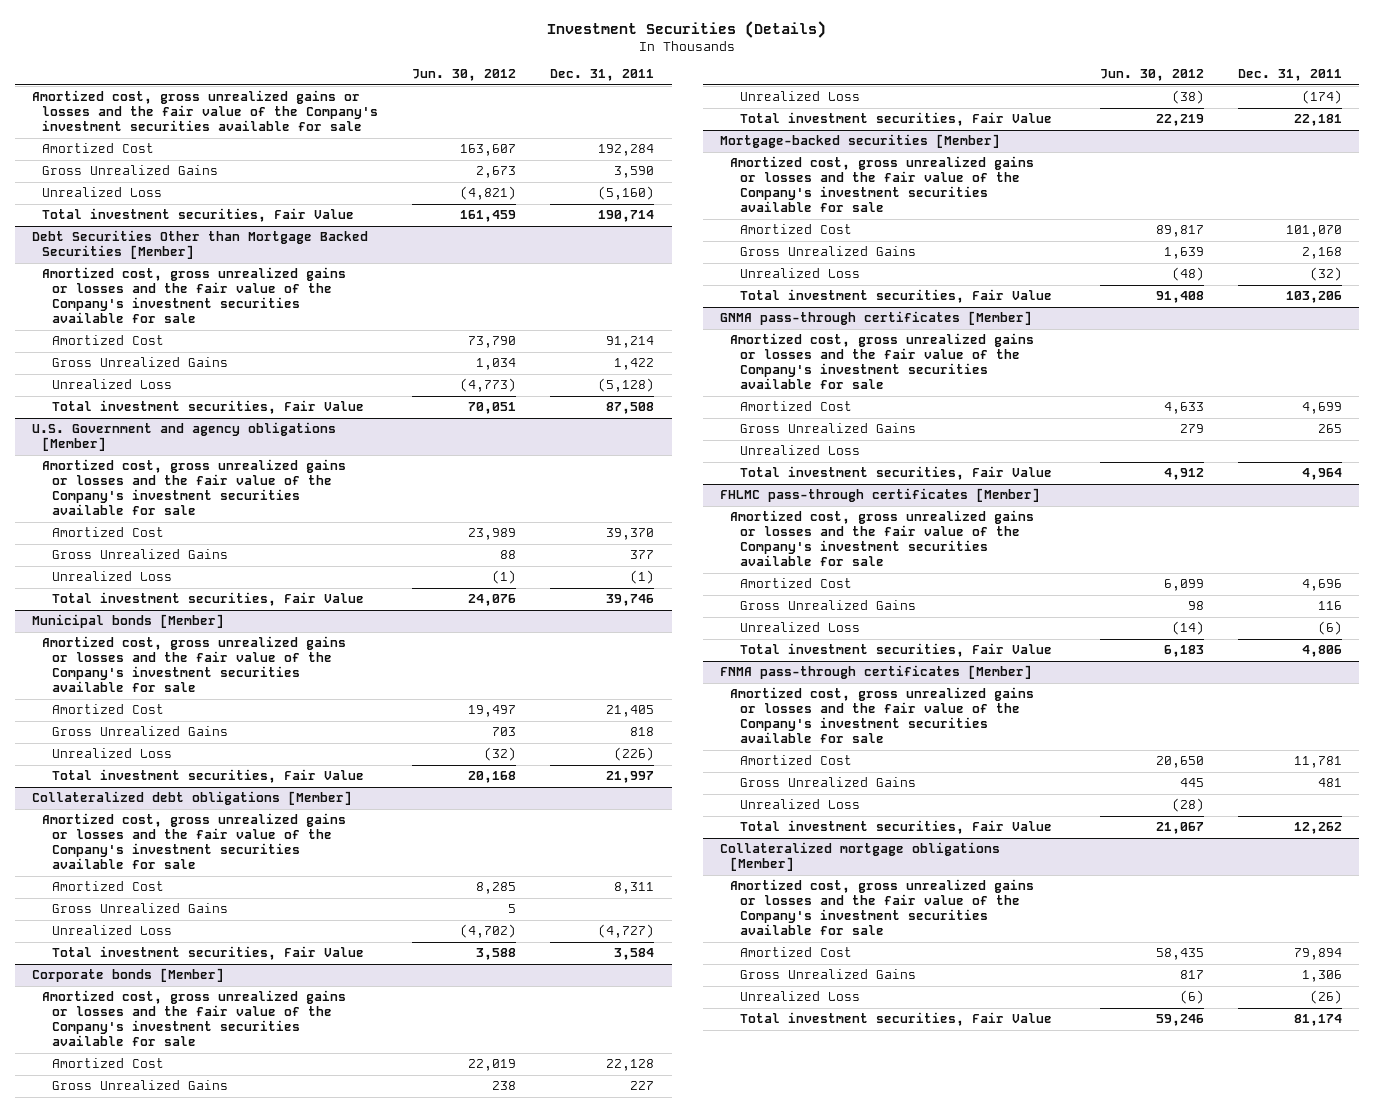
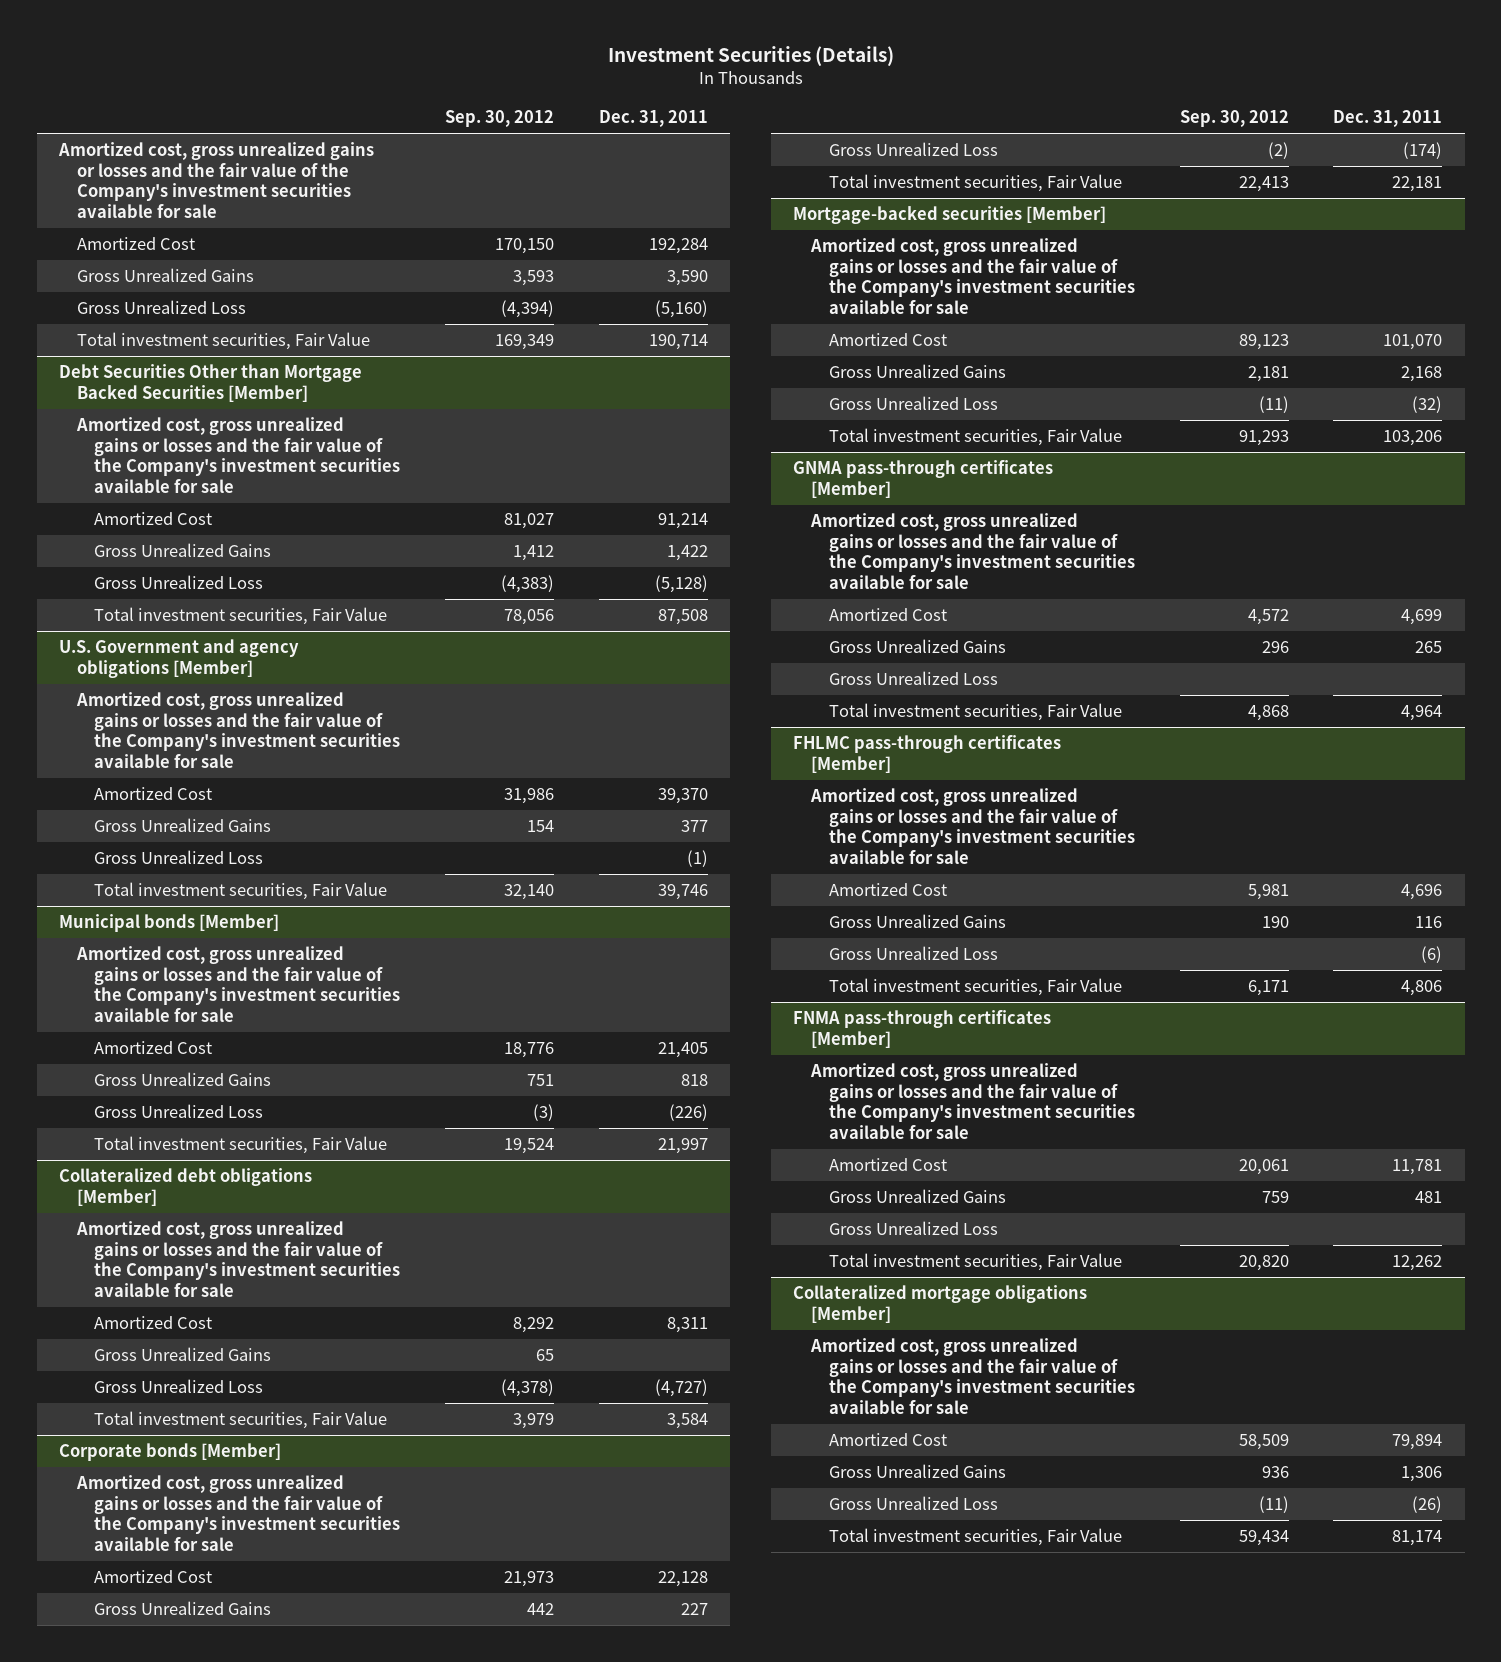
- | Jun. 30, 2012 | Dec. 31, 2011
+ | Sep. 30, 2012 | Dec. 31, 2011
- Unrealized Loss | (4,821) | (5,160)
+ Gross Unrealized Loss | (4,394) | (5,160)
@ Debt Securities Other than Mortgage Backed Securities [Member]
- Unrealized Loss | (4,773) | (5,128)
+ Gross Unrealized Loss | (4,383) | (5,128)
@ U.S. Government and agency obligations [Member]
- Unrealized Loss | (1) | (1)
+ Gross Unrealized Loss | | (1)
@ Municipal bonds [Member]
- Unrealized Loss | (32) | (226)
+ Gross Unrealized Loss | (3) | (226)
@ Collateralized debt obligations [Member]
- Unrealized Loss | (4,702) | (4,727)
+ Gross Unrealized Loss | (4,378) | (4,727)
@ Corporate bonds [Member]
- Unrealized Loss | (38) | (174)
+ Gross Unrealized Loss | (2) | (174)
@ Mortgage-backed securities [Member]
- Unrealized Loss | (48) | (32)
+ Gross Unrealized Loss | (11) | (32)
@ GNMA pass-through certificates [Member]
- Unrealized Loss
+ Gross Unrealized Loss
@ FHLMC pass-through certificates [Member]
- Unrealized Loss | (14) | (6)
+ Gross Unrealized Loss | | (6)
@ FNMA pass-through certificates [Member]
- Unrealized Loss | (28) |
+ Gross Unrealized Loss
@ Collateralized mortgage obligations [Member]
- Unrealized Loss | (6) | (26)
+ Gross Unrealized Loss | (11) | (26)

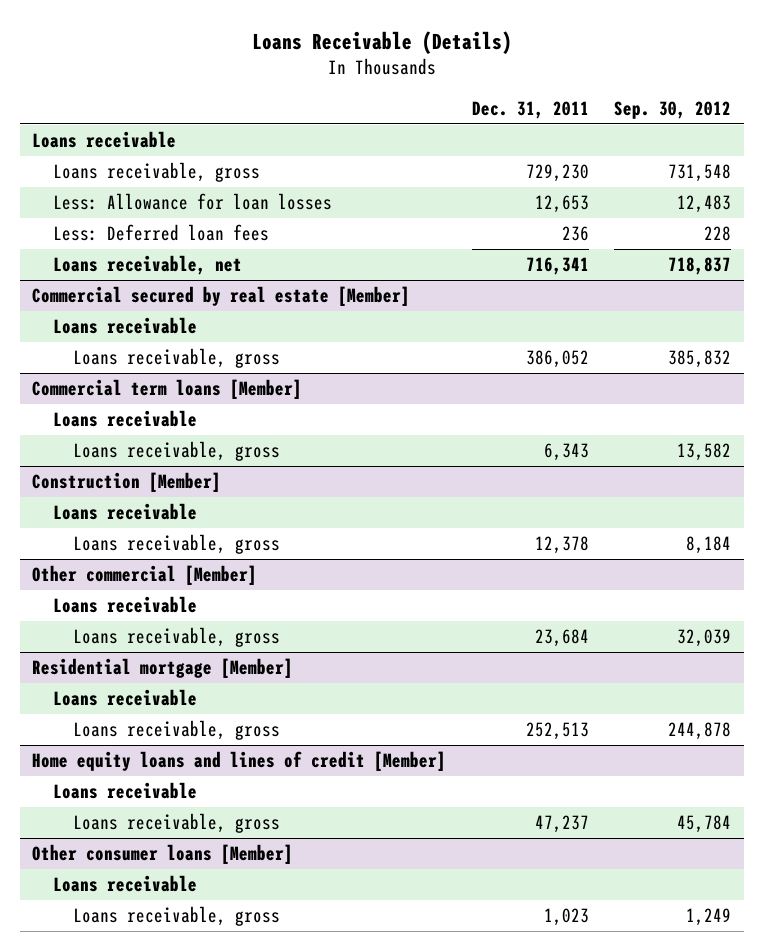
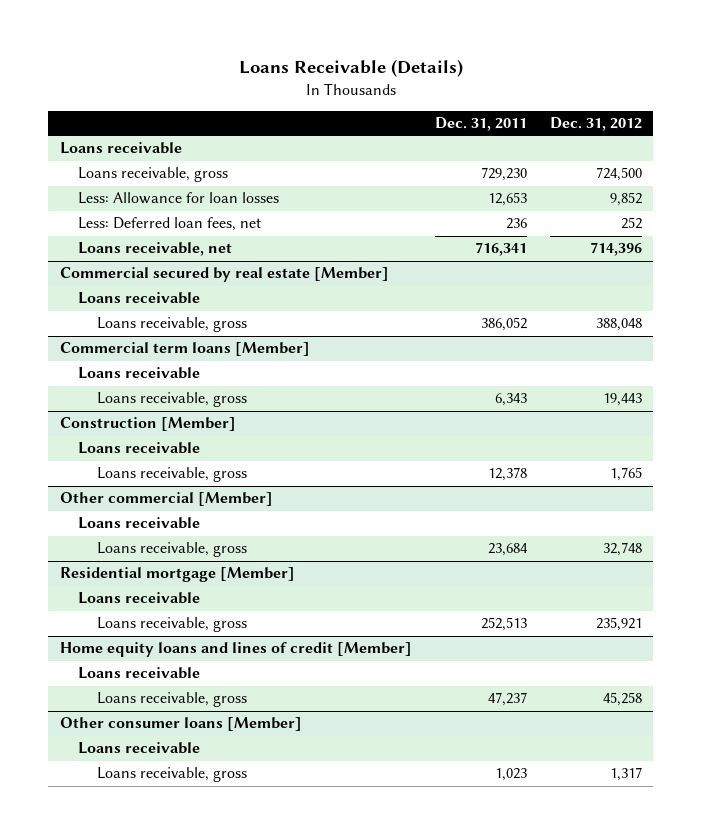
- | Dec. 31, 2011 | Sep. 30, 2012
+ | Dec. 31, 2011 | Dec. 31, 2012
- Less: Deferred loan fees | 236 | 228
+ Less: Deferred loan fees, net | 236 | 252

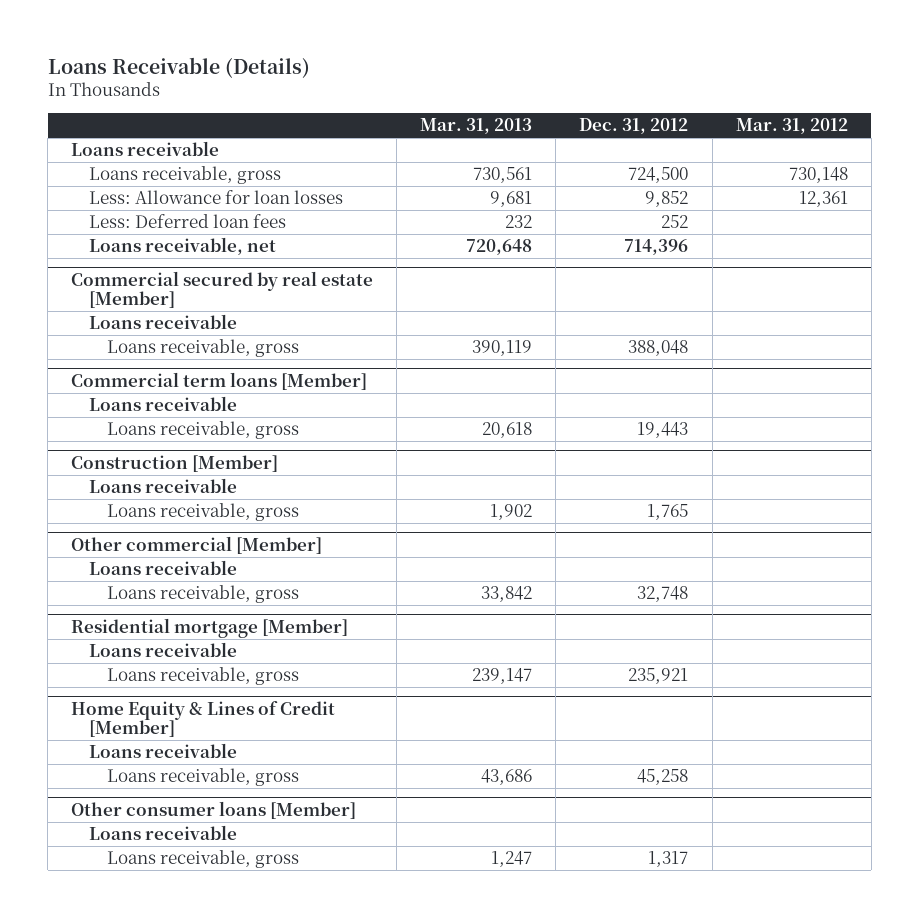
- | Dec. 31, 2011 | Dec. 31, 2012
+ | Mar. 31, 2013 | Dec. 31, 2012 | Mar. 31, 2012
- Less: Deferred loan fees, net | 236 | 252
+ Less: Deferred loan fees | 232 | 252 |
- Home equity loans and lines of credit [Member]
+ Home Equity & Lines of Credit [Member]

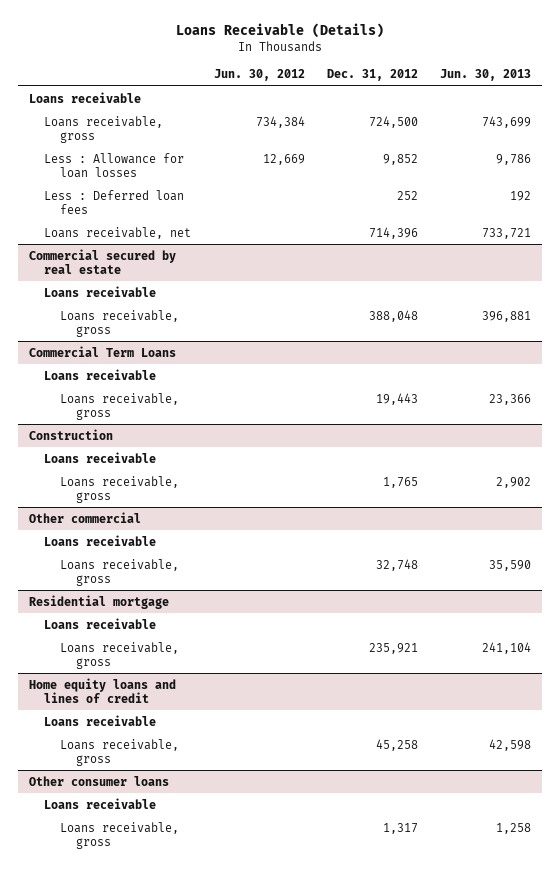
- | Mar. 31, 2013 | Dec. 31, 2012 | Mar. 31, 2012
+ | Jun. 30, 2012 | Dec. 31, 2012 | Jun. 30, 2013
- Less: Allowance for loan losses | 9,681 | 9,852 | 12,361
- Less: Deferred loan fees | 232 | 252 |
+ Less : Allowance for loan losses | 12,669 | 9,852 | 9,786
+ Less : Deferred loan fees | | 252 | 192
- Commercial secured by real estate [Member]
+ Commercial secured by real estate
- Commercial term loans [Member]
+ Commercial Term Loans
- Construction [Member]
+ Construction
- Other commercial [Member]
+ Other commercial
- Residential mortgage [Member]
+ Residential mortgage
- Home Equity & Lines of Credit [Member]
+ Home equity loans and lines of credit
- Other consumer loans [Member]
+ Other consumer loans

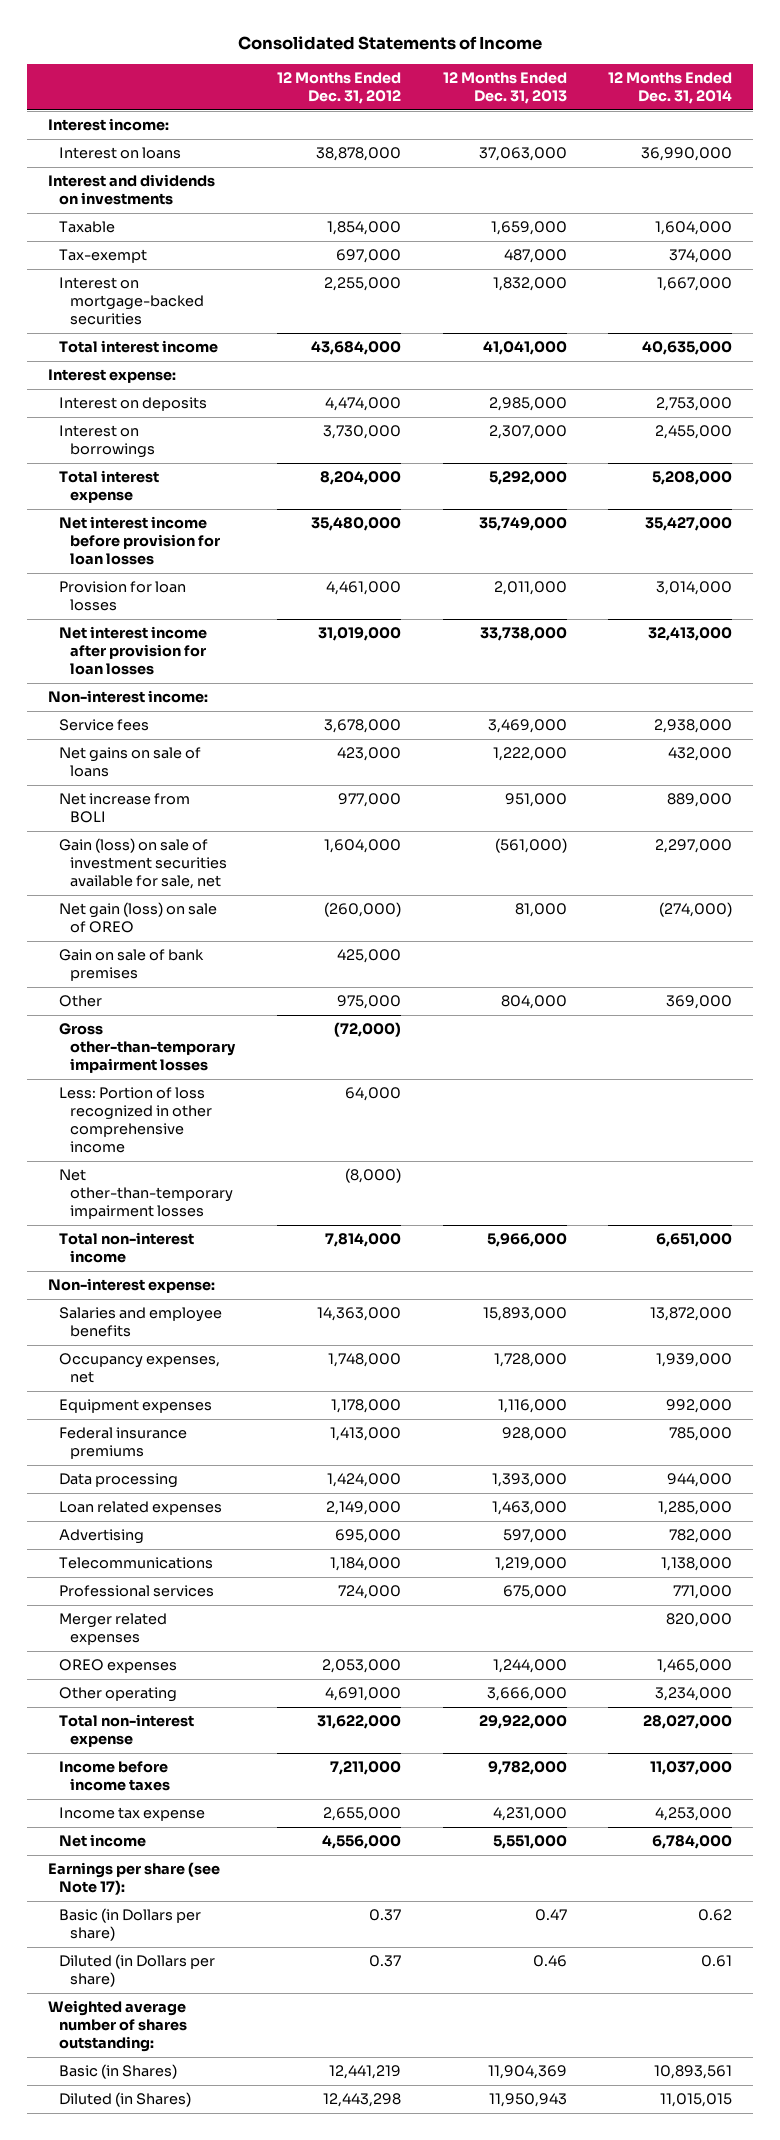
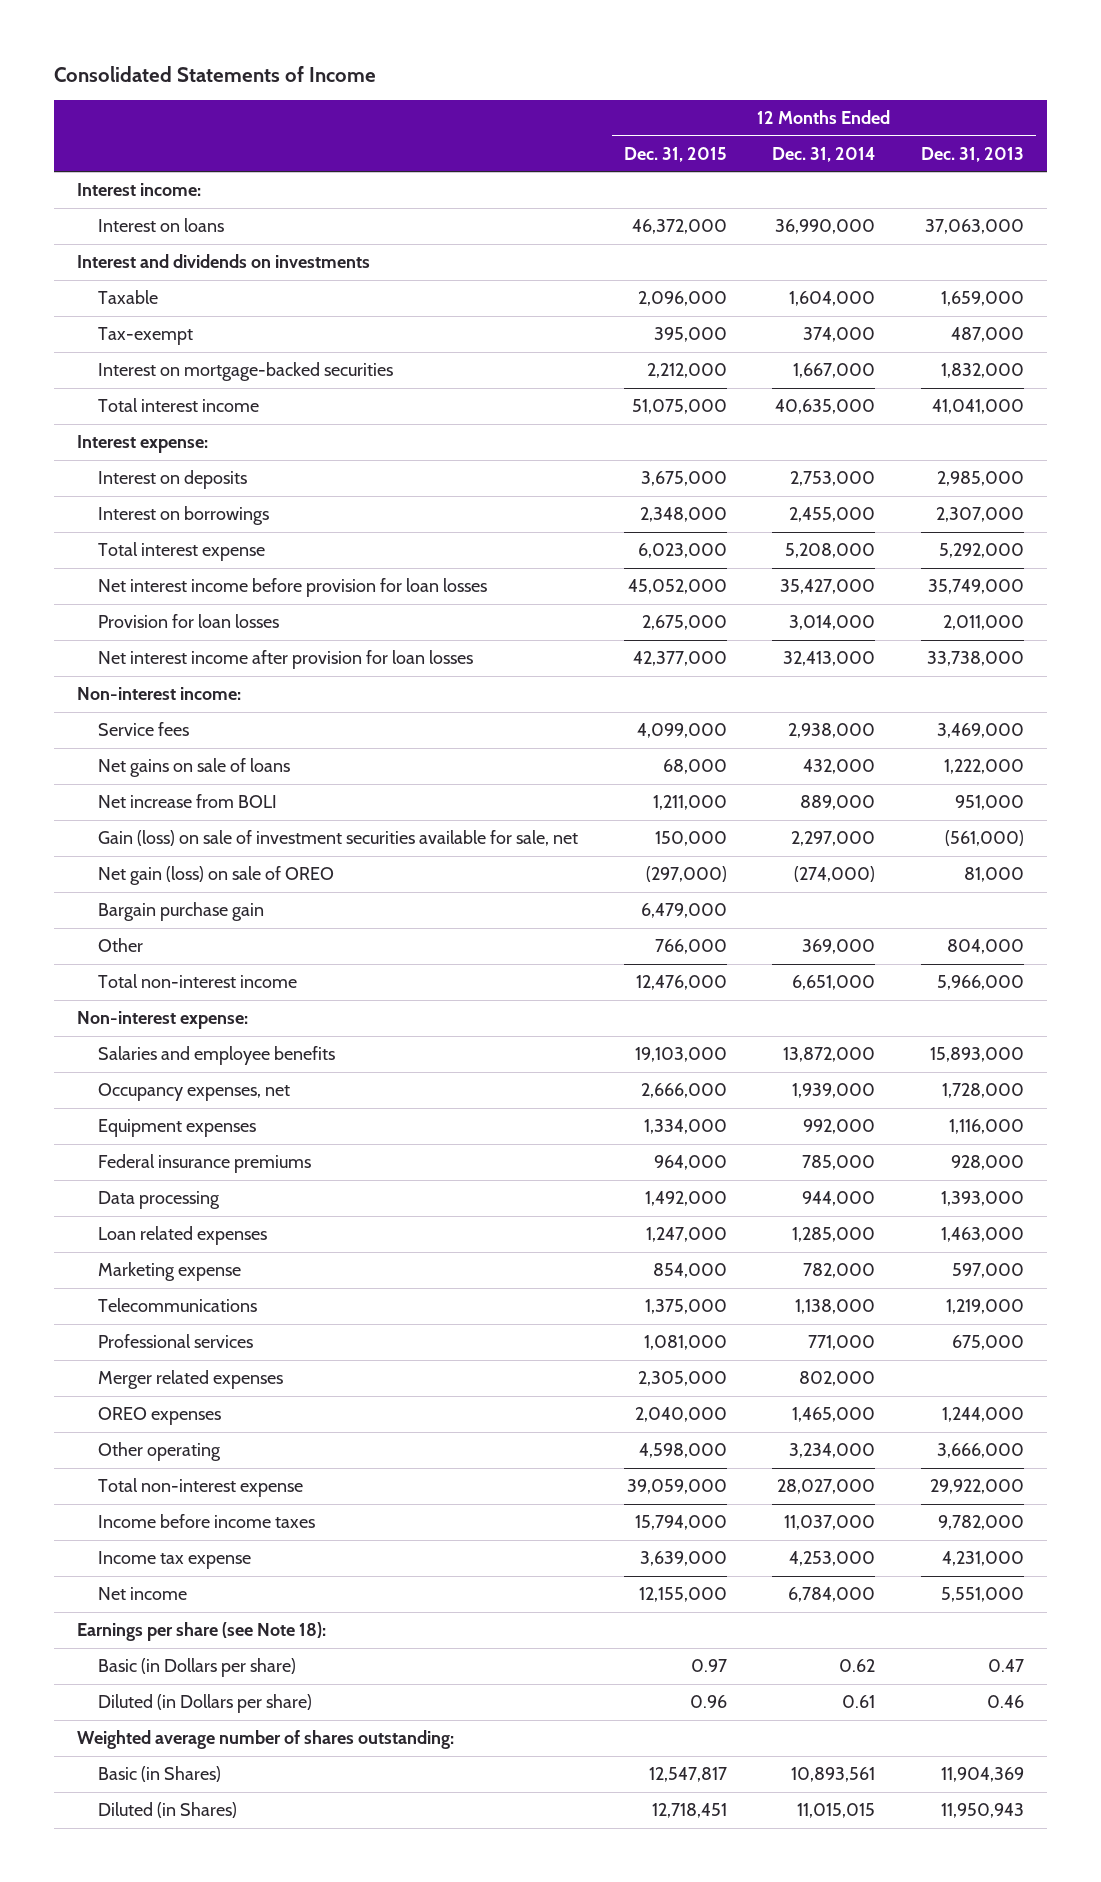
- | 12 Months Ended Dec. 31, 2012 | 12 Months Ended Dec. 31, 2013 | 12 Months Ended Dec. 31, 2014
+ | 12 Months Ended Dec. 31, 2015 | 12 Months Ended Dec. 31, 2014 | 12 Months Ended Dec. 31, 2013
- Gain on sale of bank premises | 425,000 | |
+ Bargain purchase gain | 6,479,000 | |
- Gross other-than-temporary impairment losses | (72,000) | |
- Less: Portion of loss recognized in other comprehensive income | 64,000 | |
- Net other-than-temporary impairment losses | (8,000) | |
- Advertising | 695,000 | 597,000 | 782,000
+ Marketing expense | 854,000 | 782,000 | 597,000
- Merger related expenses | | | 820,000
+ Merger related expenses | 2,305,000 | 802,000 |
- Earnings per share (see Note 17):
+ Earnings per share (see Note 18):

